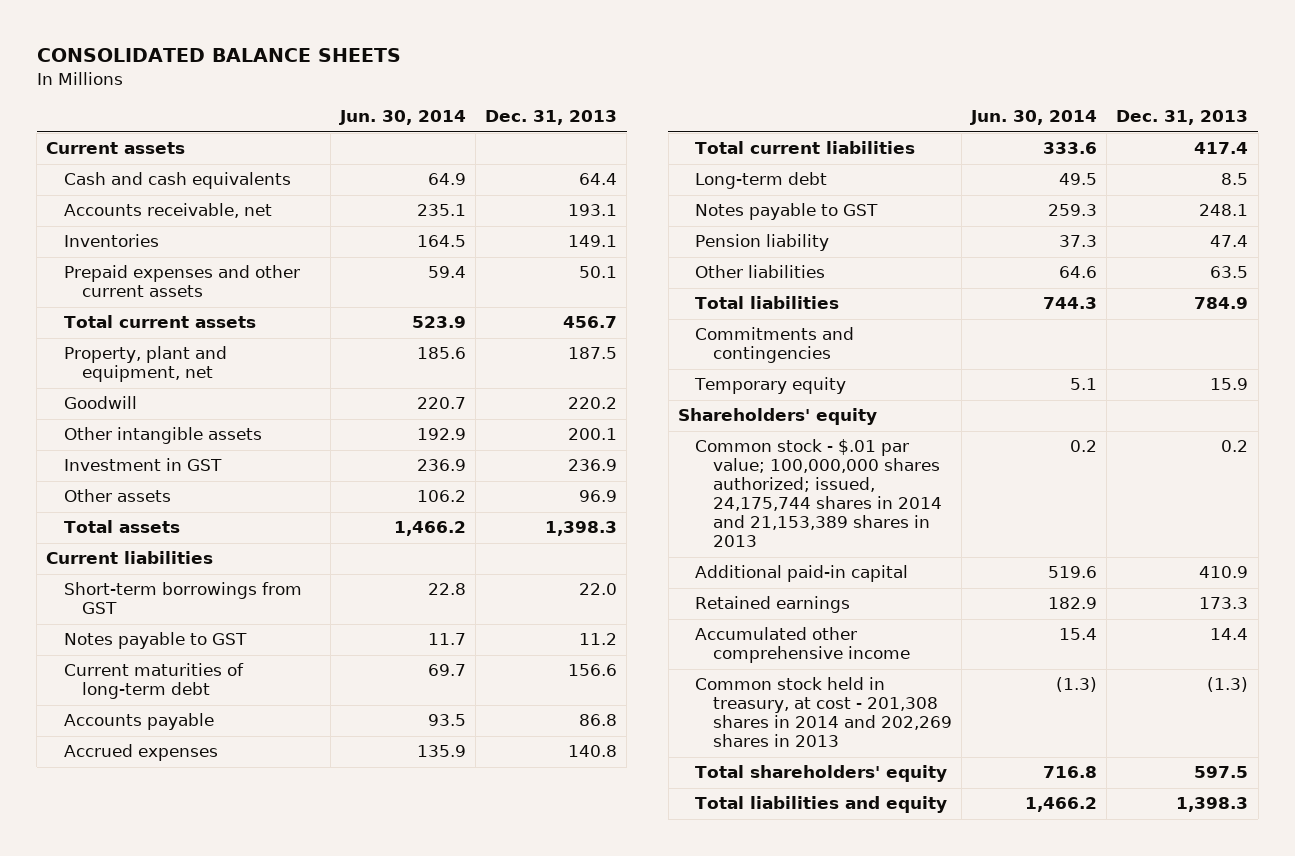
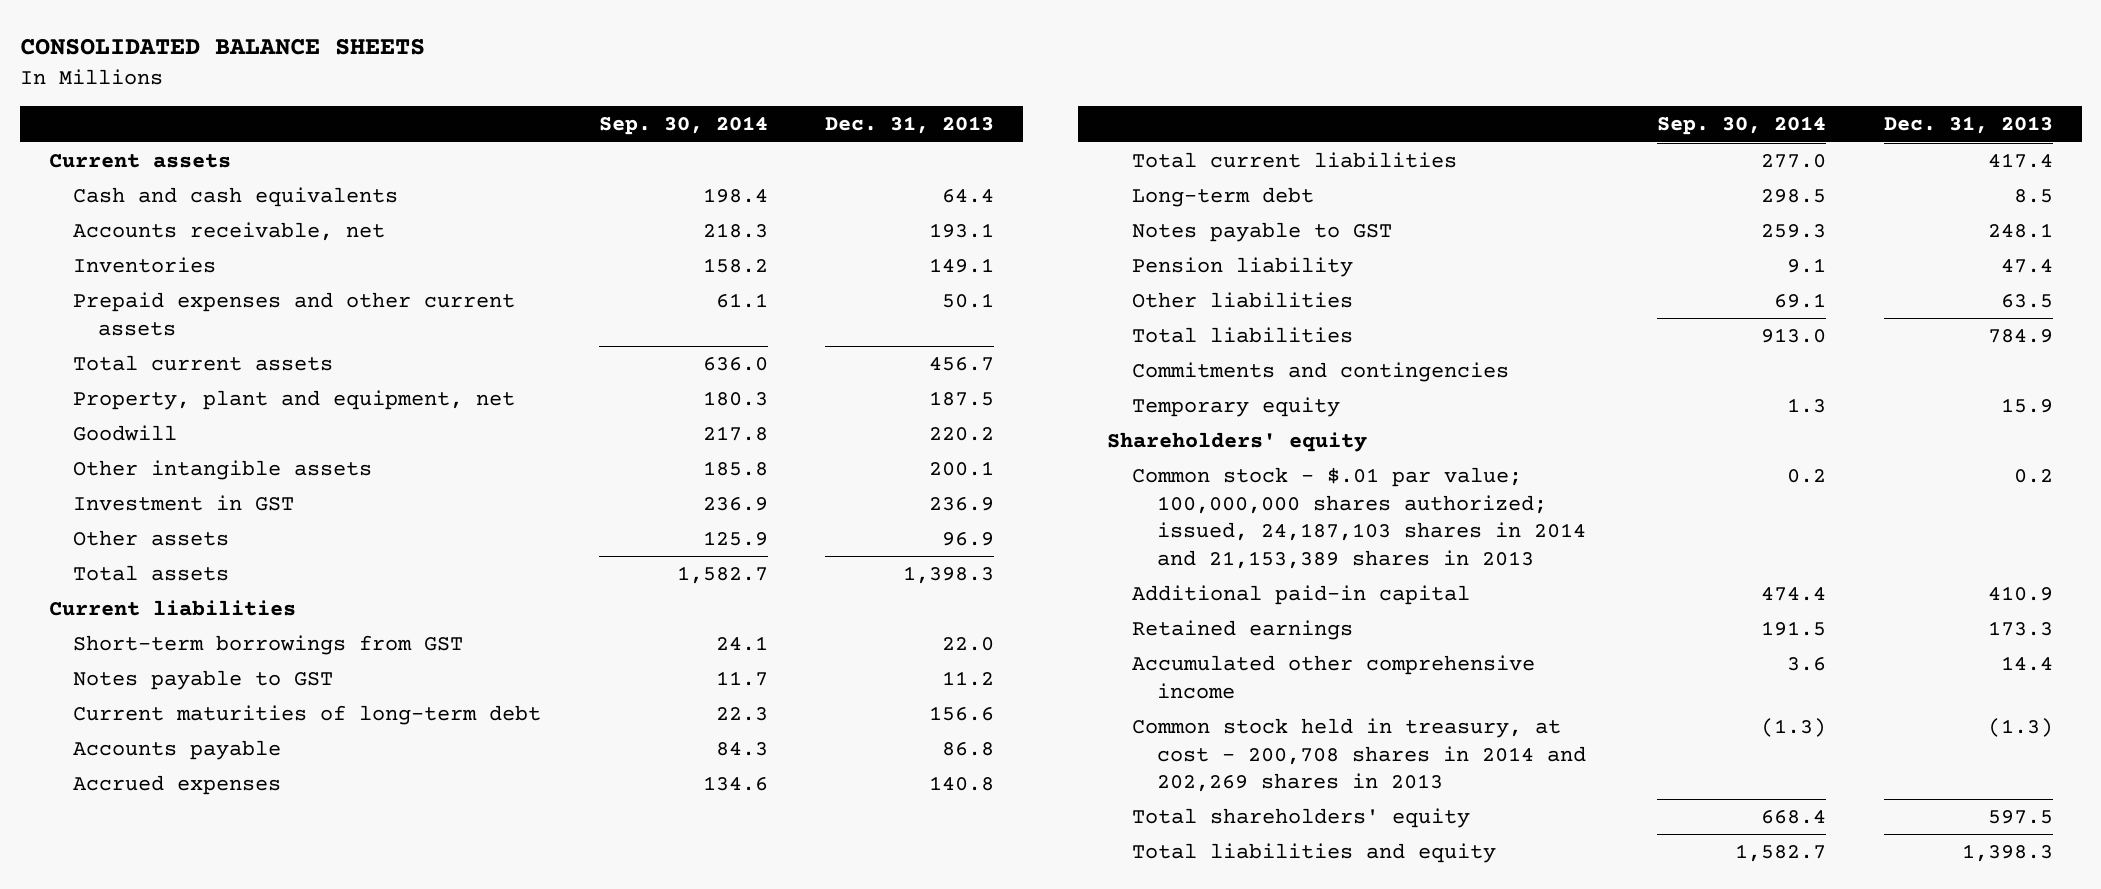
- | Jun. 30, 2014 | Dec. 31, 2013
+ | Sep. 30, 2014 | Dec. 31, 2013
- Common stock - $.01 par value; 100,000,000 shares authorized; issued, 24,175,744 shares in 2014 and 21,153,389 shares in 2013 | 0.2 | 0.2
+ Common stock - $.01 par value; 100,000,000 shares authorized; issued, 24,187,103 shares in 2014 and 21,153,389 shares in 2013 | 0.2 | 0.2
- Common stock held in treasury, at cost - 201,308 shares in 2014 and 202,269 shares in 2013 | (1.3) | (1.3)
+ Common stock held in treasury, at cost - 200,708 shares in 2014 and 202,269 shares in 2013 | (1.3) | (1.3)

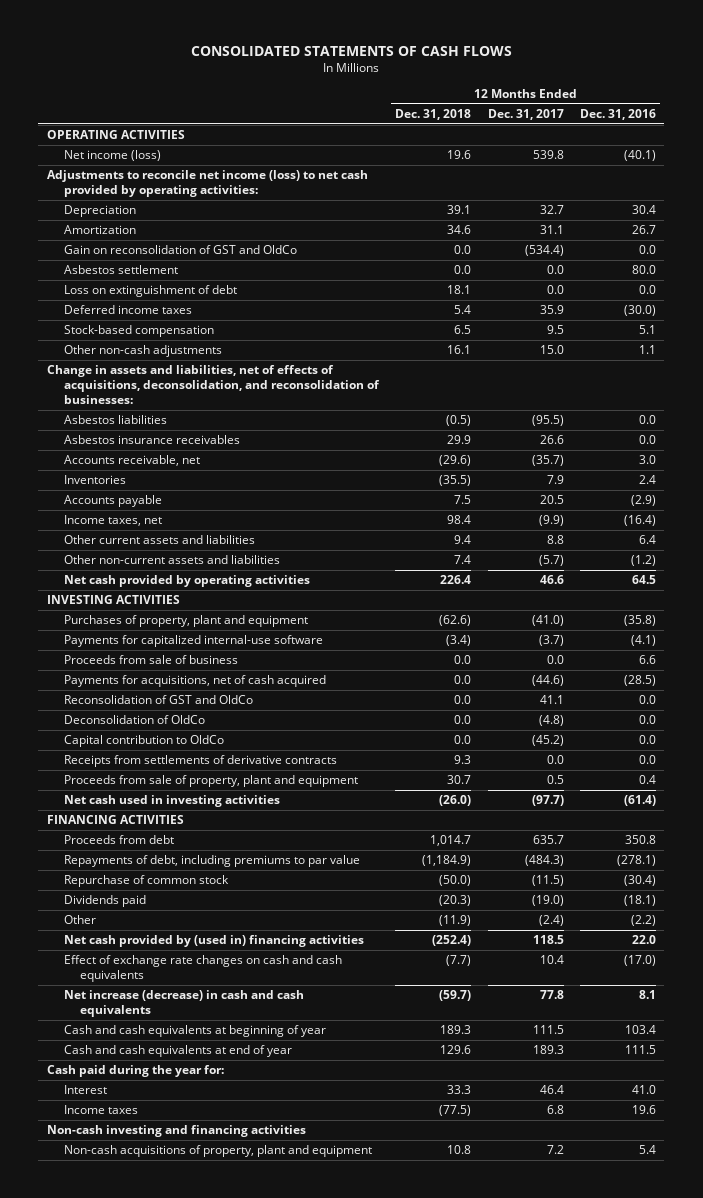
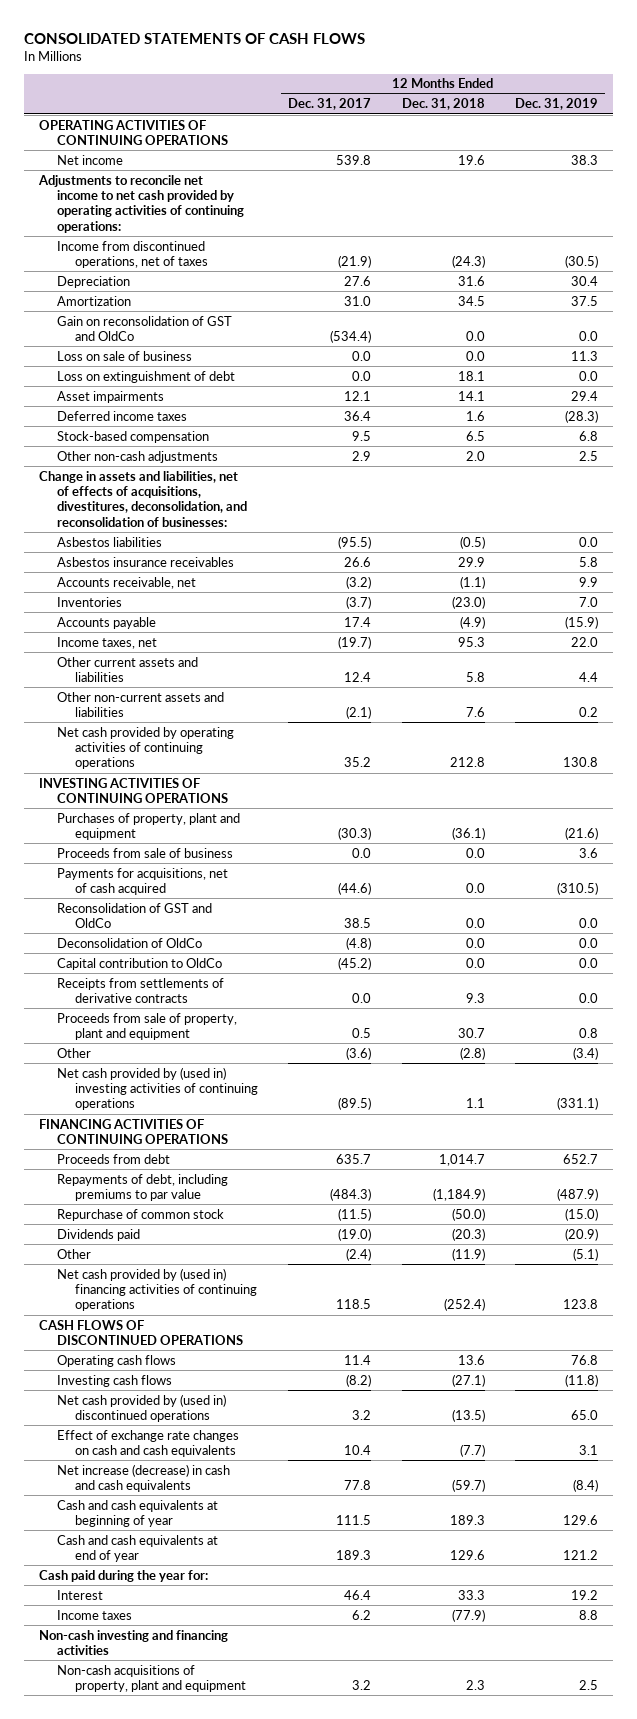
- | 12 Months Ended Dec. 31, 2018 | 12 Months Ended Dec. 31, 2017 | 12 Months Ended Dec. 31, 2016
+ | 12 Months Ended Dec. 31, 2017 | 12 Months Ended Dec. 31, 2018 | 12 Months Ended Dec. 31, 2019
- OPERATING ACTIVITIES
- Net income (loss) | 19.6 | 539.8 | (40.1)
- Adjustments to reconcile net income (loss) to net cash provided by operating activities:
- Depreciation | 39.1 | 32.7 | 30.4
- Amortization | 34.6 | 31.1 | 26.7
+ OPERATING ACTIVITIES OF CONTINUING OPERATIONS
+ Net income | 539.8 | 19.6 | 38.3
+ Adjustments to reconcile net income to net cash provided by operating activities of continuing operations:
+ Income from discontinued operations, net of taxes | (21.9) | (24.3) | (30.5)
+ Depreciation | 27.6 | 31.6 | 30.4
+ Amortization | 31.0 | 34.5 | 37.5
- Asbestos settlement | 0.0 | 0.0 | 80.0
+ Loss on sale of business | 0.0 | 0.0 | 11.3
- Deferred income taxes | 5.4 | 35.9 | (30.0)
+ Asset impairments | 12.1 | 14.1 | 29.4
+ Deferred income taxes | 36.4 | 1.6 | (28.3)
- Other non-cash adjustments | 16.1 | 15.0 | 1.1
- Change in assets and liabilities, net of effects of acquisitions, deconsolidation, and reconsolidation of businesses:
+ Other non-cash adjustments | 2.9 | 2.0 | 2.5
+ Change in assets and liabilities, net of effects of acquisitions, divestitures, deconsolidation, and reconsolidation of businesses:
- Accounts receivable, net | (29.6) | (35.7) | 3.0
- Inventories | (35.5) | 7.9 | 2.4
- Accounts payable | 7.5 | 20.5 | (2.9)
- Income taxes, net | 98.4 | (9.9) | (16.4)
- Other current assets and liabilities | 9.4 | 8.8 | 6.4
- Other non-current assets and liabilities | 7.4 | (5.7) | (1.2)
- Net cash provided by operating activities | 226.4 | 46.6 | 64.5
- INVESTING ACTIVITIES
- Purchases of property, plant and equipment | (62.6) | (41.0) | (35.8)
- Payments for capitalized internal-use software | (3.4) | (3.7) | (4.1)
+ Accounts receivable, net | (3.2) | (1.1) | 9.9
+ Inventories | (3.7) | (23.0) | 7.0
+ Accounts payable | 17.4 | (4.9) | (15.9)
+ Income taxes, net | (19.7) | 95.3 | 22.0
+ Other current assets and liabilities | 12.4 | 5.8 | 4.4
+ Other non-current assets and liabilities | (2.1) | 7.6 | 0.2
+ Net cash provided by operating activities of continuing operations | 35.2 | 212.8 | 130.8
+ INVESTING ACTIVITIES OF CONTINUING OPERATIONS
+ Purchases of property, plant and equipment | (30.3) | (36.1) | (21.6)
- Reconsolidation of GST and OldCo | 0.0 | 41.1 | 0.0
+ Reconsolidation of GST and OldCo | 38.5 | 0.0 | 0.0
- Net cash used in investing activities | (26.0) | (97.7) | (61.4)
- FINANCING ACTIVITIES
+ Other | (3.6) | (2.8) | (3.4)
+ Net cash provided by (used in) investing activities of continuing operations | (89.5) | 1.1 | (331.1)
+ FINANCING ACTIVITIES OF CONTINUING OPERATIONS
- Net cash provided by (used in) financing activities | (252.4) | 118.5 | 22.0
+ Net cash provided by (used in) financing activities of continuing operations | 118.5 | (252.4) | 123.8
+ CASH FLOWS OF DISCONTINUED OPERATIONS
+ Operating cash flows | 11.4 | 13.6 | 76.8
+ Investing cash flows | (8.2) | (27.1) | (11.8)
+ Net cash provided by (used in) discontinued operations | 3.2 | (13.5) | 65.0
- Income taxes | (77.5) | 6.8 | 19.6
+ Income taxes | 6.2 | (77.9) | 8.8
- Non-cash acquisitions of property, plant and equipment | 10.8 | 7.2 | 5.4
+ Non-cash acquisitions of property, plant and equipment | 3.2 | 2.3 | 2.5

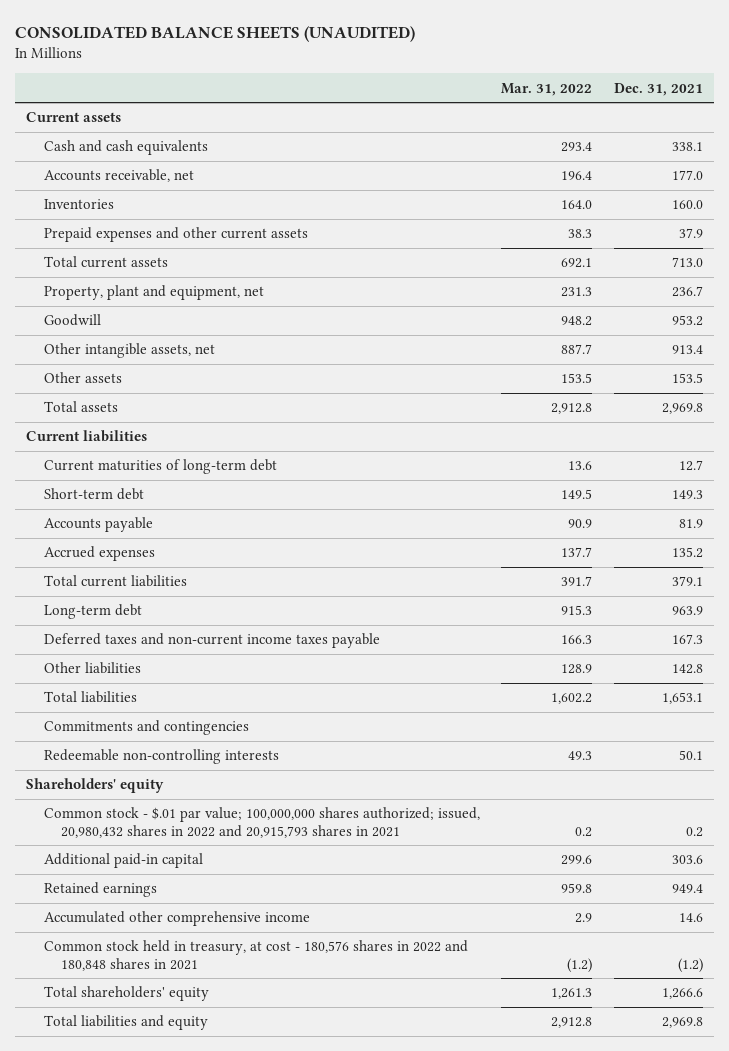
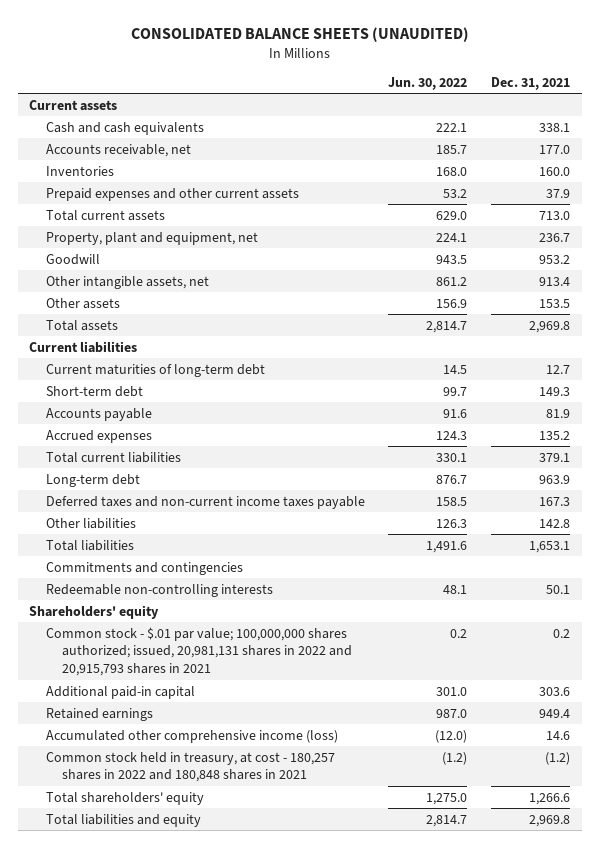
- | Mar. 31, 2022 | Dec. 31, 2021
+ | Jun. 30, 2022 | Dec. 31, 2021
- Common stock - $.01 par value; 100,000,000 shares authorized; issued, 20,980,432 shares in 2022 and 20,915,793 shares in 2021 | 0.2 | 0.2
+ Common stock - $.01 par value; 100,000,000 shares authorized; issued, 20,981,131 shares in 2022 and 20,915,793 shares in 2021 | 0.2 | 0.2
- Accumulated other comprehensive income | 2.9 | 14.6
- Common stock held in treasury, at cost - 180,576 shares in 2022 and 180,848 shares in 2021 | (1.2) | (1.2)
+ Accumulated other comprehensive income (loss) | (12.0) | 14.6
+ Common stock held in treasury, at cost - 180,257 shares in 2022 and 180,848 shares in 2021 | (1.2) | (1.2)

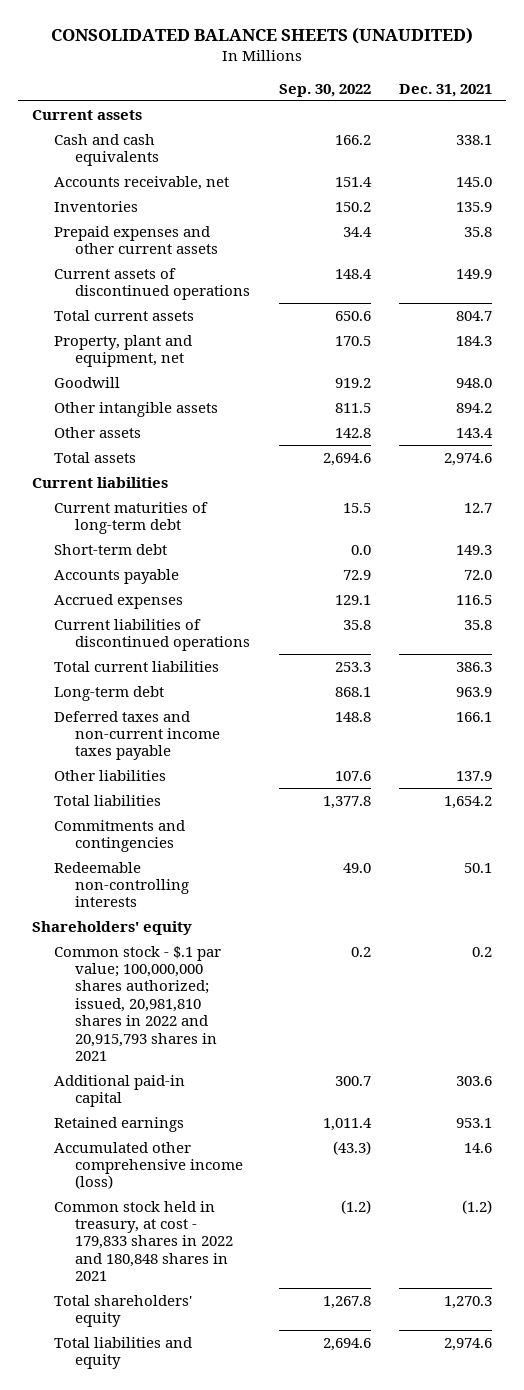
- | Jun. 30, 2022 | Dec. 31, 2021
+ | Sep. 30, 2022 | Dec. 31, 2021
- Accounts receivable, net | 185.7 | 177.0
- Inventories | 168.0 | 160.0
- Prepaid expenses and other current assets | 53.2 | 37.9
- Total current assets | 629.0 | 713.0
- Property, plant and equipment, net | 224.1 | 236.7
- Goodwill | 943.5 | 953.2
- Other intangible assets, net | 861.2 | 913.4
- Other assets | 156.9 | 153.5
- Total assets | 2,814.7 | 2,969.8
+ Accounts receivable, net | 151.4 | 145.0
+ Inventories | 150.2 | 135.9
+ Prepaid expenses and other current assets | 34.4 | 35.8
+ Current assets of discontinued operations | 148.4 | 149.9
+ Total current assets | 650.6 | 804.7
+ Property, plant and equipment, net | 170.5 | 184.3
+ Goodwill | 919.2 | 948.0
+ Other intangible assets | 811.5 | 894.2
+ Other assets | 142.8 | 143.4
+ Total assets | 2,694.6 | 2,974.6
- Accounts payable | 91.6 | 81.9
- Accrued expenses | 124.3 | 135.2
- Total current liabilities | 330.1 | 379.1
+ Accounts payable | 72.9 | 72.0
+ Accrued expenses | 129.1 | 116.5
+ Current liabilities of discontinued operations | 35.8 | 35.8
+ Total current liabilities | 253.3 | 386.3
- Deferred taxes and non-current income taxes payable | 158.5 | 167.3
- Other liabilities | 126.3 | 142.8
- Total liabilities | 1,491.6 | 1,653.1
+ Deferred taxes and non-current income taxes payable | 148.8 | 166.1
+ Other liabilities | 107.6 | 137.9
+ Total liabilities | 1,377.8 | 1,654.2
- Common stock - $.01 par value; 100,000,000 shares authorized; issued, 20,981,131 shares in 2022 and 20,915,793 shares in 2021 | 0.2 | 0.2
+ Common stock - $.1 par value; 100,000,000 shares authorized; issued, 20,981,810 shares in 2022 and 20,915,793 shares in 2021 | 0.2 | 0.2
- Retained earnings | 987.0 | 949.4
+ Retained earnings | 1,011.4 | 953.1
- Common stock held in treasury, at cost - 180,257 shares in 2022 and 180,848 shares in 2021 | (1.2) | (1.2)
- Total shareholders' equity | 1,275.0 | 1,266.6
- Total liabilities and equity | 2,814.7 | 2,969.8
+ Common stock held in treasury, at cost - 179,833 shares in 2022 and 180,848 shares in 2021 | (1.2) | (1.2)
+ Total shareholders' equity | 1,267.8 | 1,270.3
+ Total liabilities and equity | 2,694.6 | 2,974.6

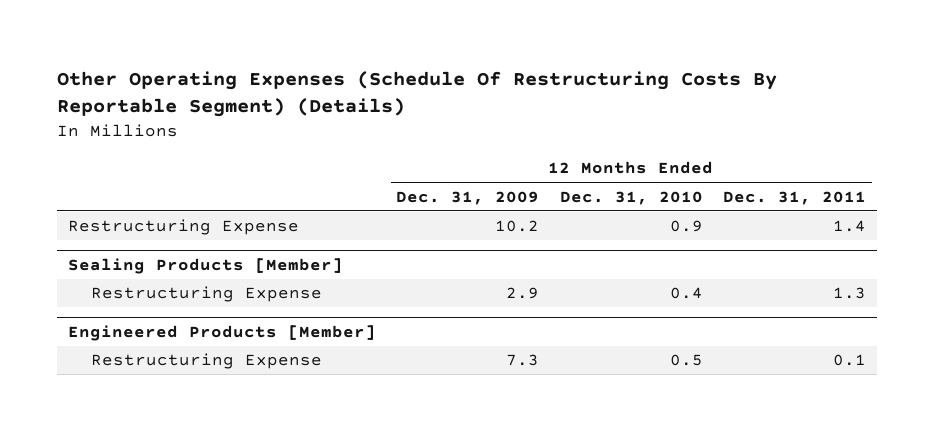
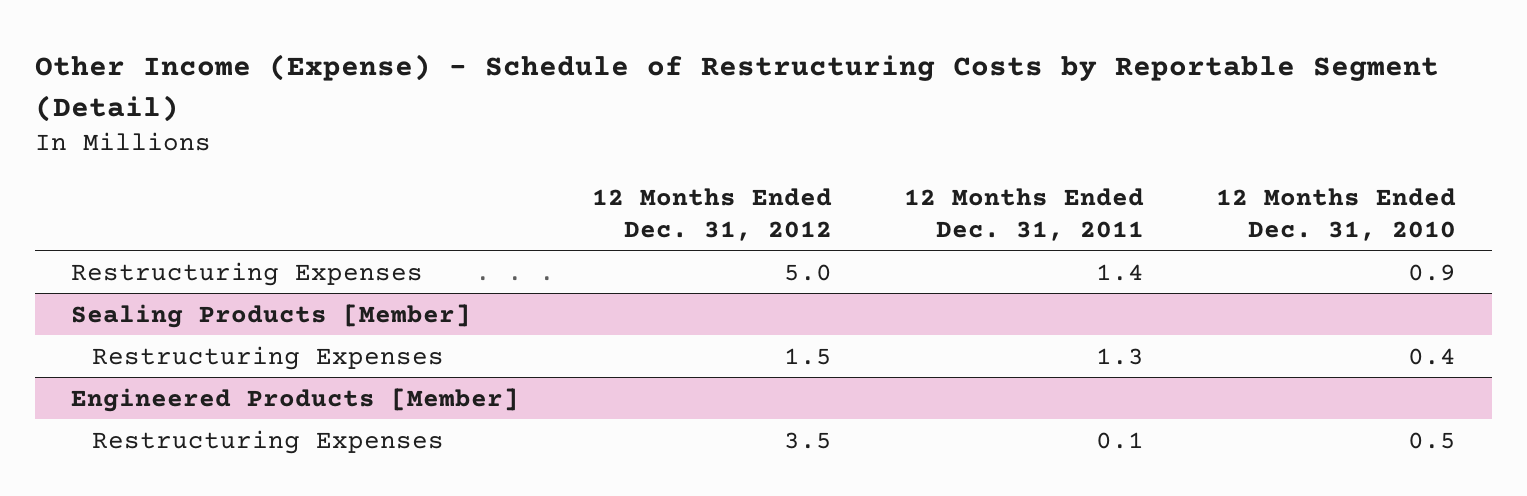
- Other Operating Expenses (Schedule Of Restructuring Costs By Reportable Segment) (Details)
+ Other Income (Expense) - Schedule of Restructuring Costs by Reportable Segment (Detail)
- | 12 Months Ended Dec. 31, 2009 | 12 Months Ended Dec. 31, 2010 | 12 Months Ended Dec. 31, 2011
+ | 12 Months Ended Dec. 31, 2012 | 12 Months Ended Dec. 31, 2011 | 12 Months Ended Dec. 31, 2010
- Restructuring Expense | 10.2 | 0.9 | 1.4
+ Restructuring Expenses | 5.0 | 1.4 | 0.9
@ Sealing Products [Member]
- Restructuring Expense | 2.9 | 0.4 | 1.3
+ Restructuring Expenses | 1.5 | 1.3 | 0.4
@ Engineered Products [Member]
- Restructuring Expense | 7.3 | 0.5 | 0.1
+ Restructuring Expenses | 3.5 | 0.1 | 0.5

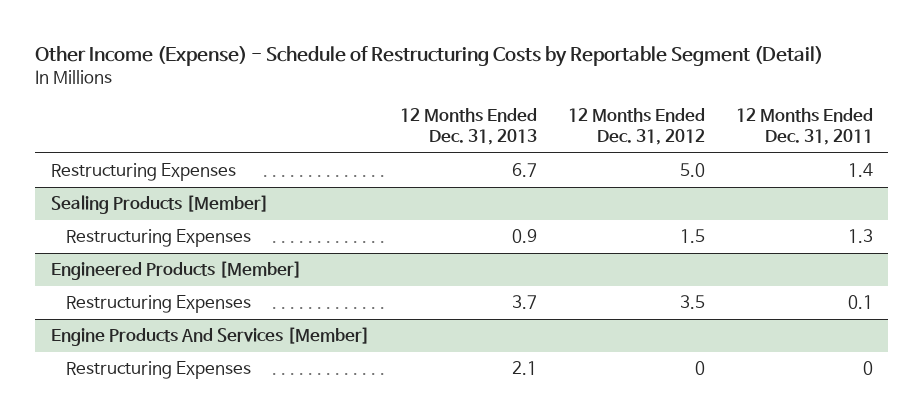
- | 12 Months Ended Dec. 31, 2012 | 12 Months Ended Dec. 31, 2011 | 12 Months Ended Dec. 31, 2010
+ | 12 Months Ended Dec. 31, 2013 | 12 Months Ended Dec. 31, 2012 | 12 Months Ended Dec. 31, 2011
+ Engine Products And Services [Member]
+ Restructuring Expenses | 2.1 | 0 | 0

